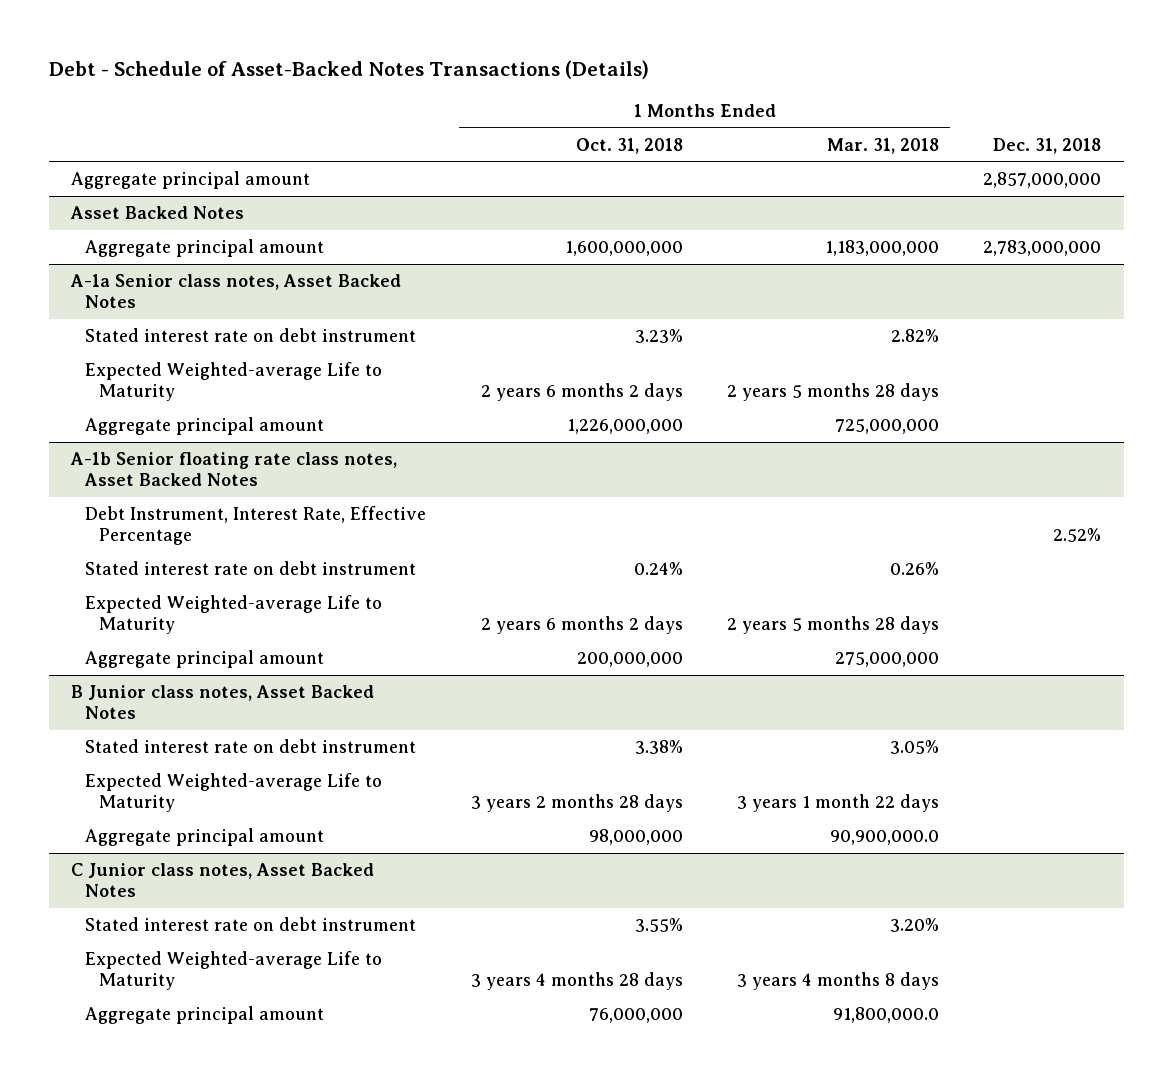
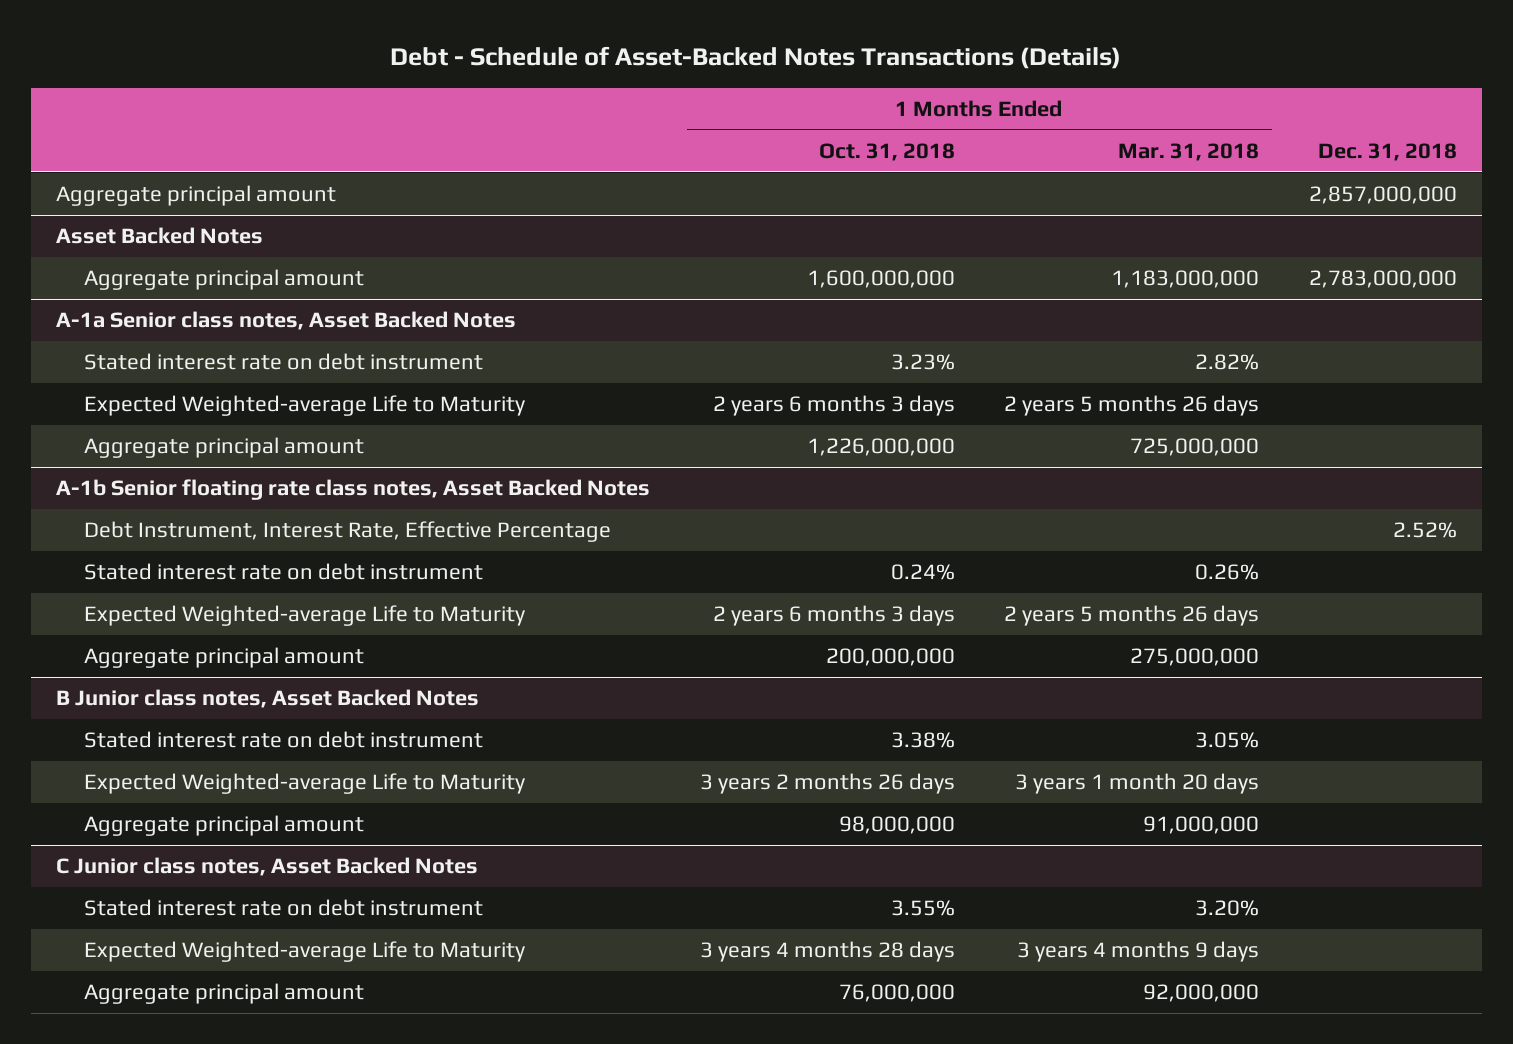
@ A-1a Senior class notes, Asset Backed Notes
- Expected Weighted-average Life to Maturity | 2 years 6 months 2 days | 2 years 5 months 28 days |
+ Expected Weighted-average Life to Maturity | 2 years 6 months 3 days | 2 years 5 months 26 days |
@ A-1b Senior floating rate class notes, Asset Backed Notes
- Expected Weighted-average Life to Maturity | 2 years 6 months 2 days | 2 years 5 months 28 days |
+ Expected Weighted-average Life to Maturity | 2 years 6 months 3 days | 2 years 5 months 26 days |
@ B Junior class notes, Asset Backed Notes
- Expected Weighted-average Life to Maturity | 3 years 2 months 28 days | 3 years 1 month 22 days |
- Aggregate principal amount | 98,000,000 | 90,900,000.0 |
+ Expected Weighted-average Life to Maturity | 3 years 2 months 26 days | 3 years 1 month 20 days |
+ Aggregate principal amount | 98,000,000 | 91,000,000 |
@ C Junior class notes, Asset Backed Notes
- Expected Weighted-average Life to Maturity | 3 years 4 months 28 days | 3 years 4 months 8 days |
- Aggregate principal amount | 76,000,000 | 91,800,000.0 |
+ Expected Weighted-average Life to Maturity | 3 years 4 months 28 days | 3 years 4 months 9 days |
+ Aggregate principal amount | 76,000,000 | 92,000,000 |

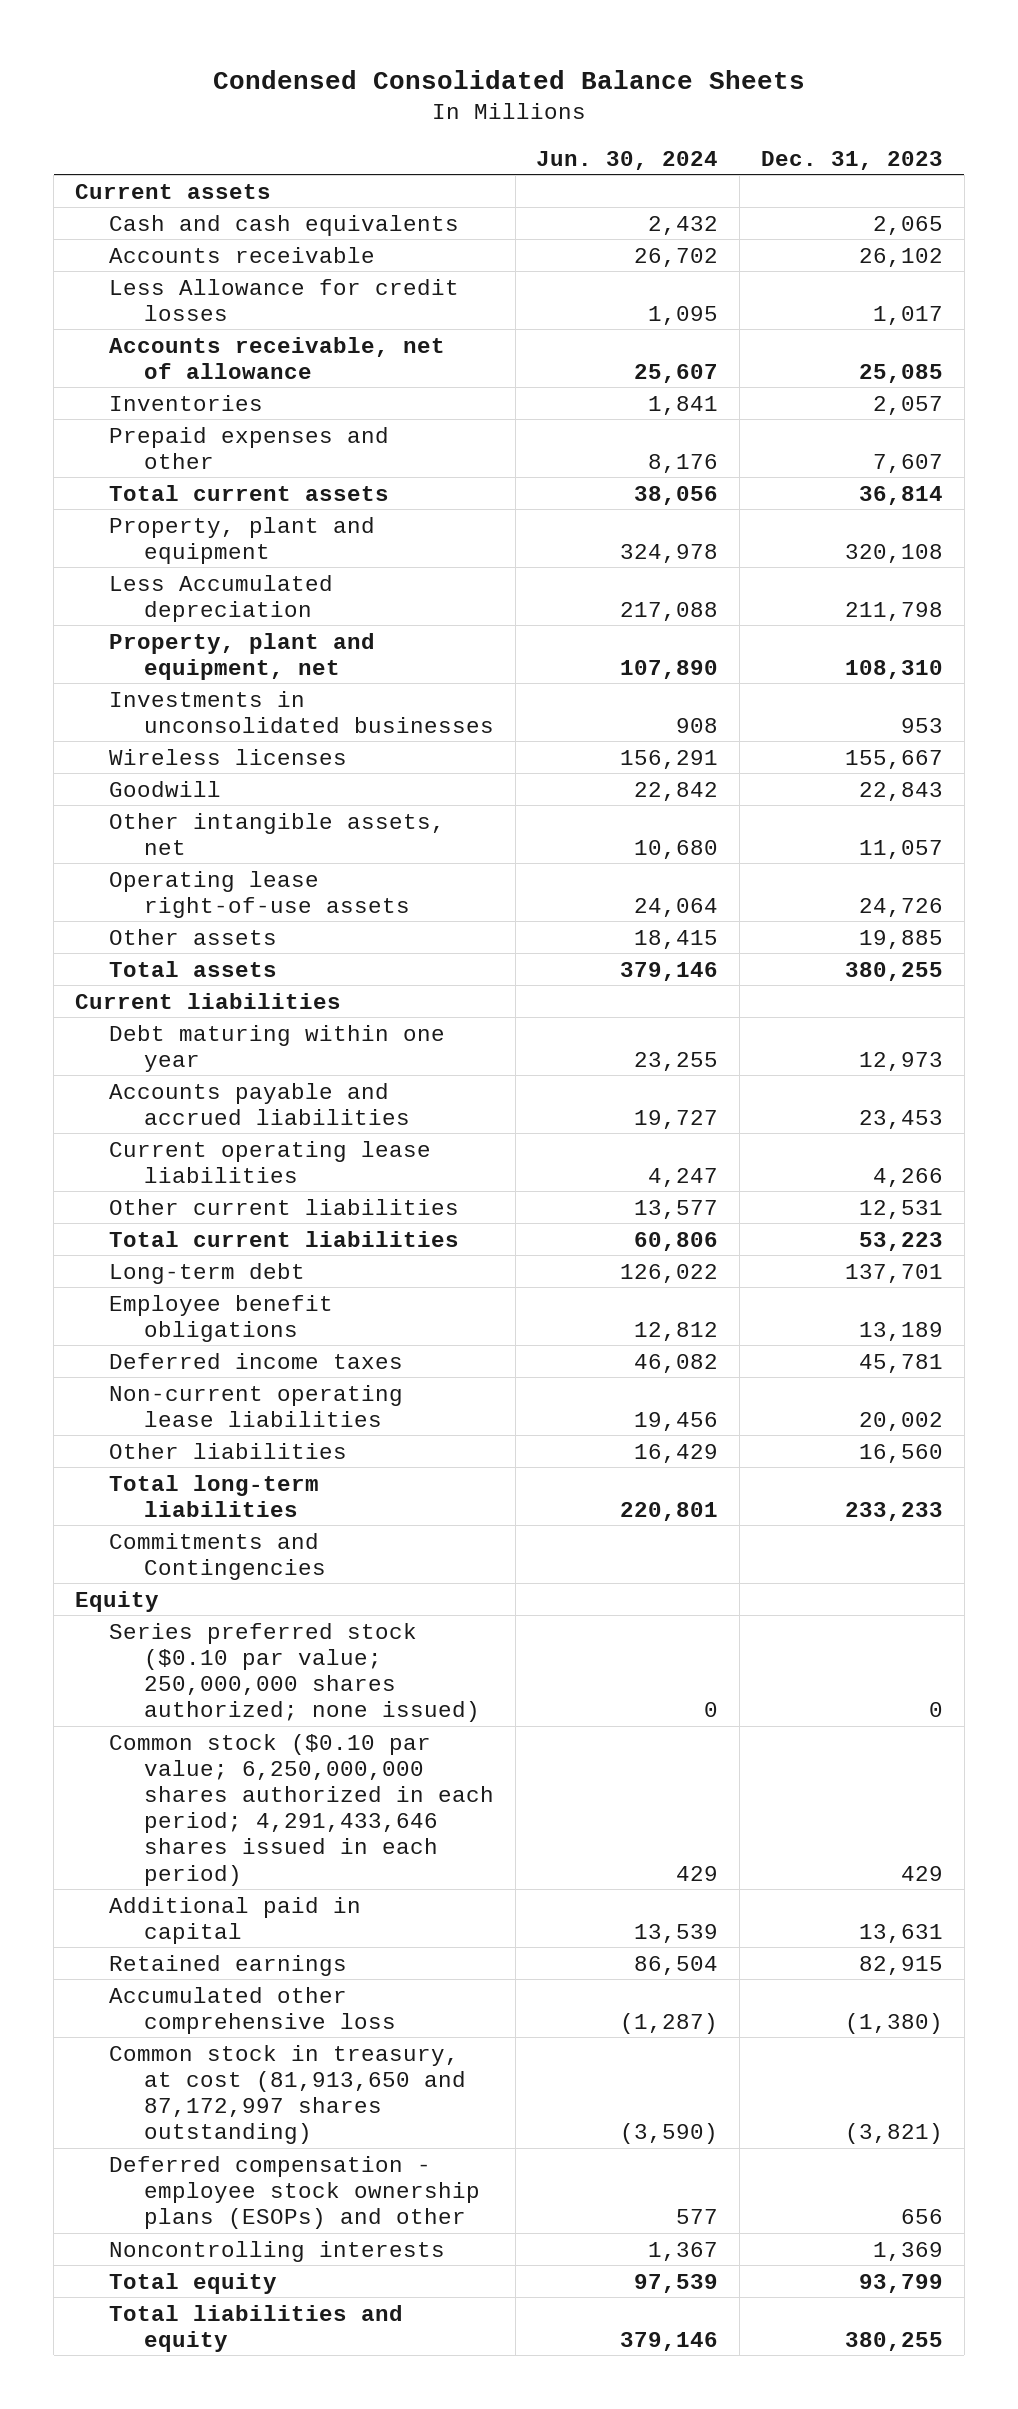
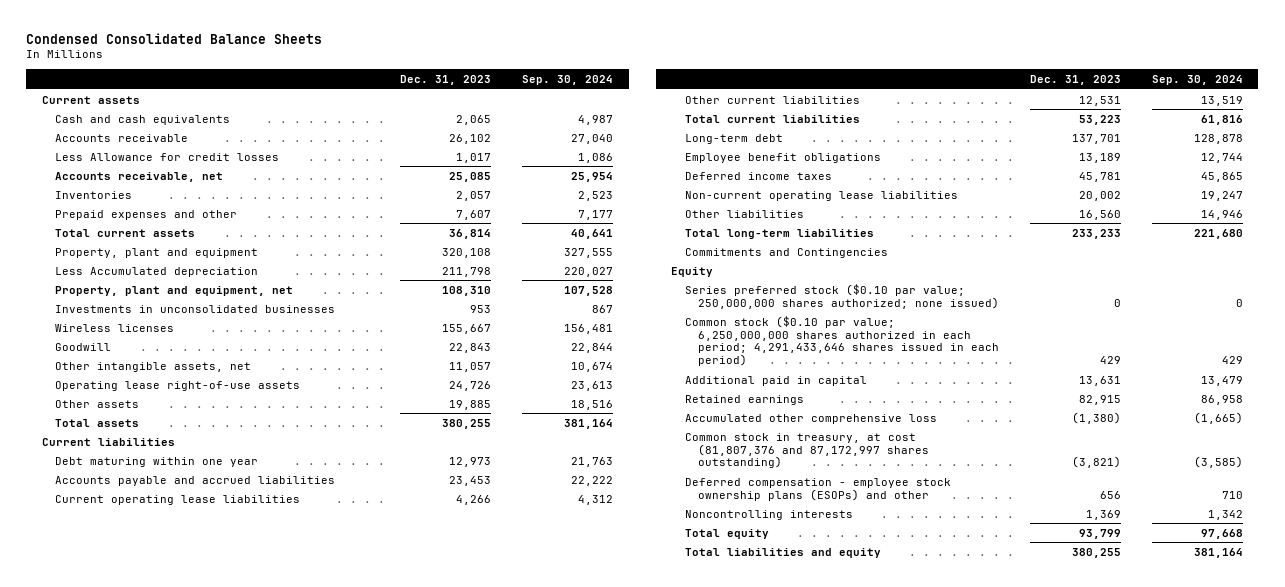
- | Jun. 30, 2024 | Dec. 31, 2023
+ | Dec. 31, 2023 | Sep. 30, 2024
- Accounts receivable, net of allowance | 25,607 | 25,085
+ Accounts receivable, net | 25,085 | 25,954
- Common stock in treasury, at cost (81,913,650 and 87,172,997 shares outstanding) | (3,590) | (3,821)
+ Common stock in treasury, at cost (81,807,376 and 87,172,997 shares outstanding) | (3,821) | (3,585)

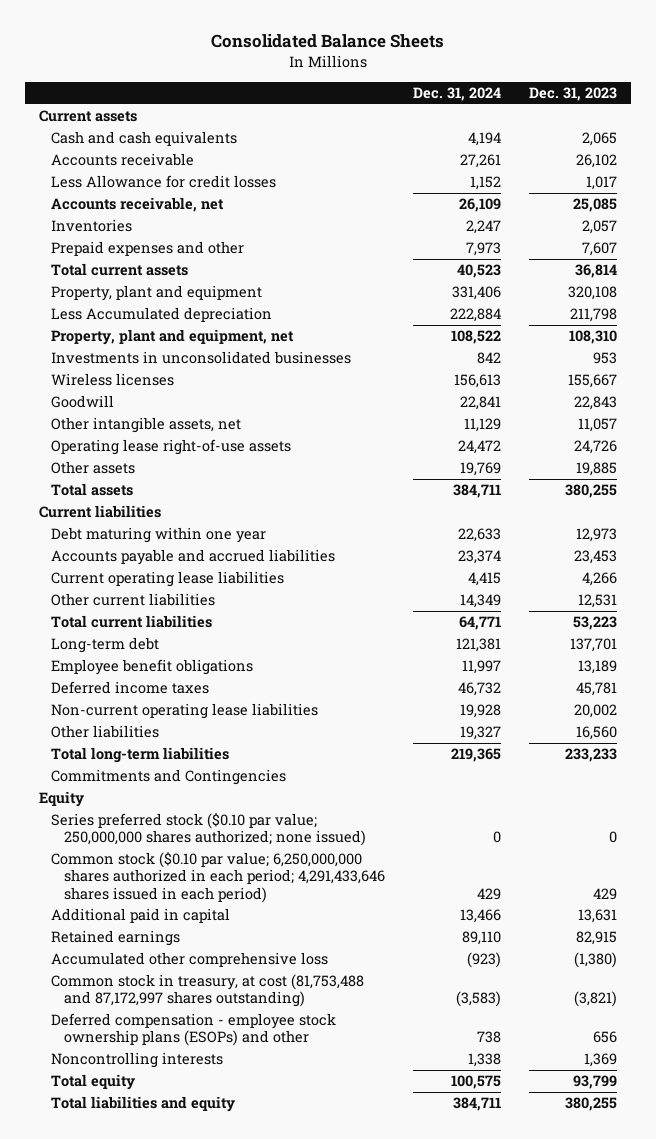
- Condensed Consolidated Balance Sheets
+ Consolidated Balance Sheets
- | Dec. 31, 2023 | Sep. 30, 2024
+ | Dec. 31, 2024 | Dec. 31, 2023
- Common stock in treasury, at cost (81,807,376 and 87,172,997 shares outstanding) | (3,821) | (3,585)
+ Common stock in treasury, at cost (81,753,488 and 87,172,997 shares outstanding) | (3,583) | (3,821)

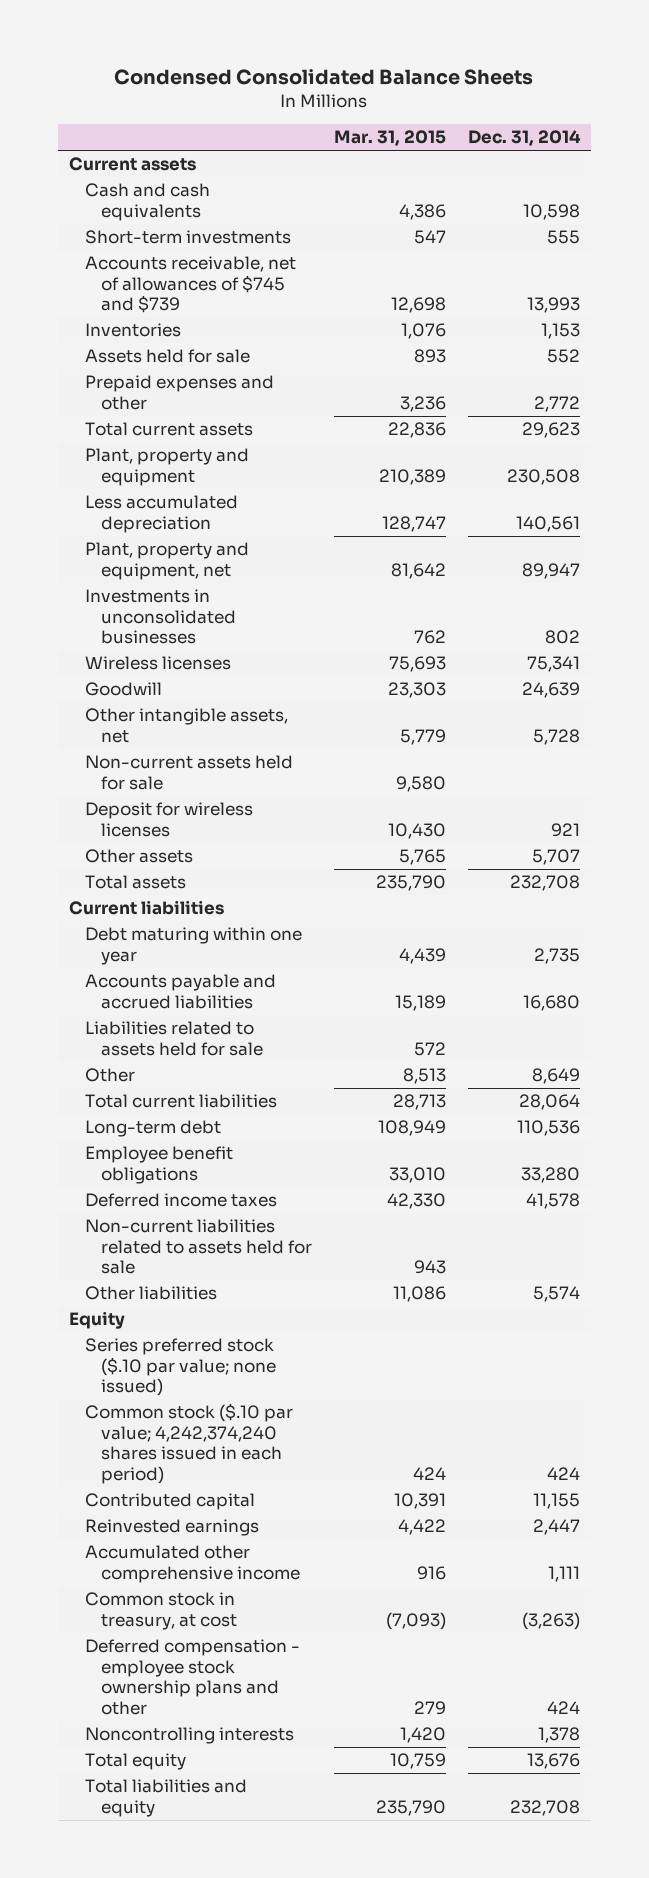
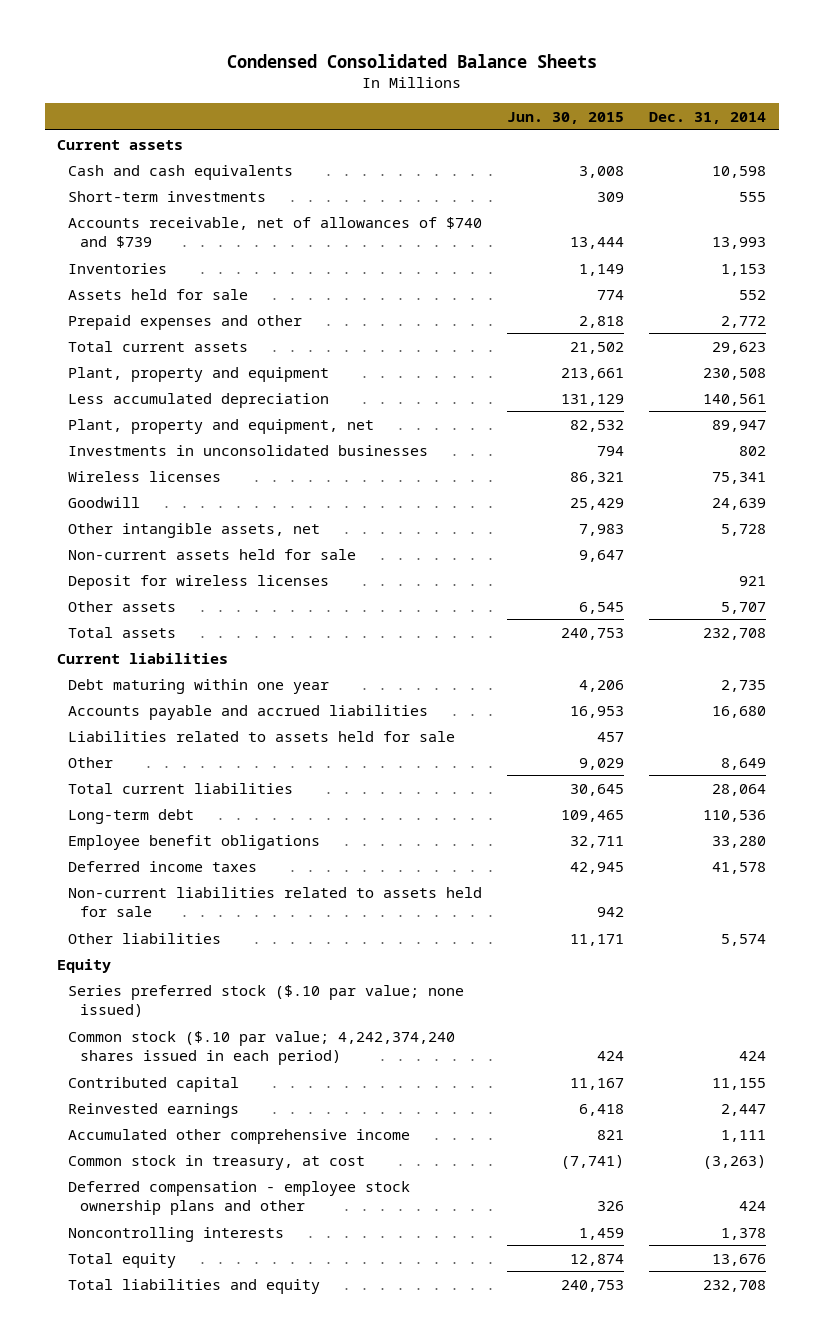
- | Mar. 31, 2015 | Dec. 31, 2014
+ | Jun. 30, 2015 | Dec. 31, 2014
- Accounts receivable, net of allowances of $745 and $739 | 12,698 | 13,993
+ Accounts receivable, net of allowances of $740 and $739 | 13,444 | 13,993

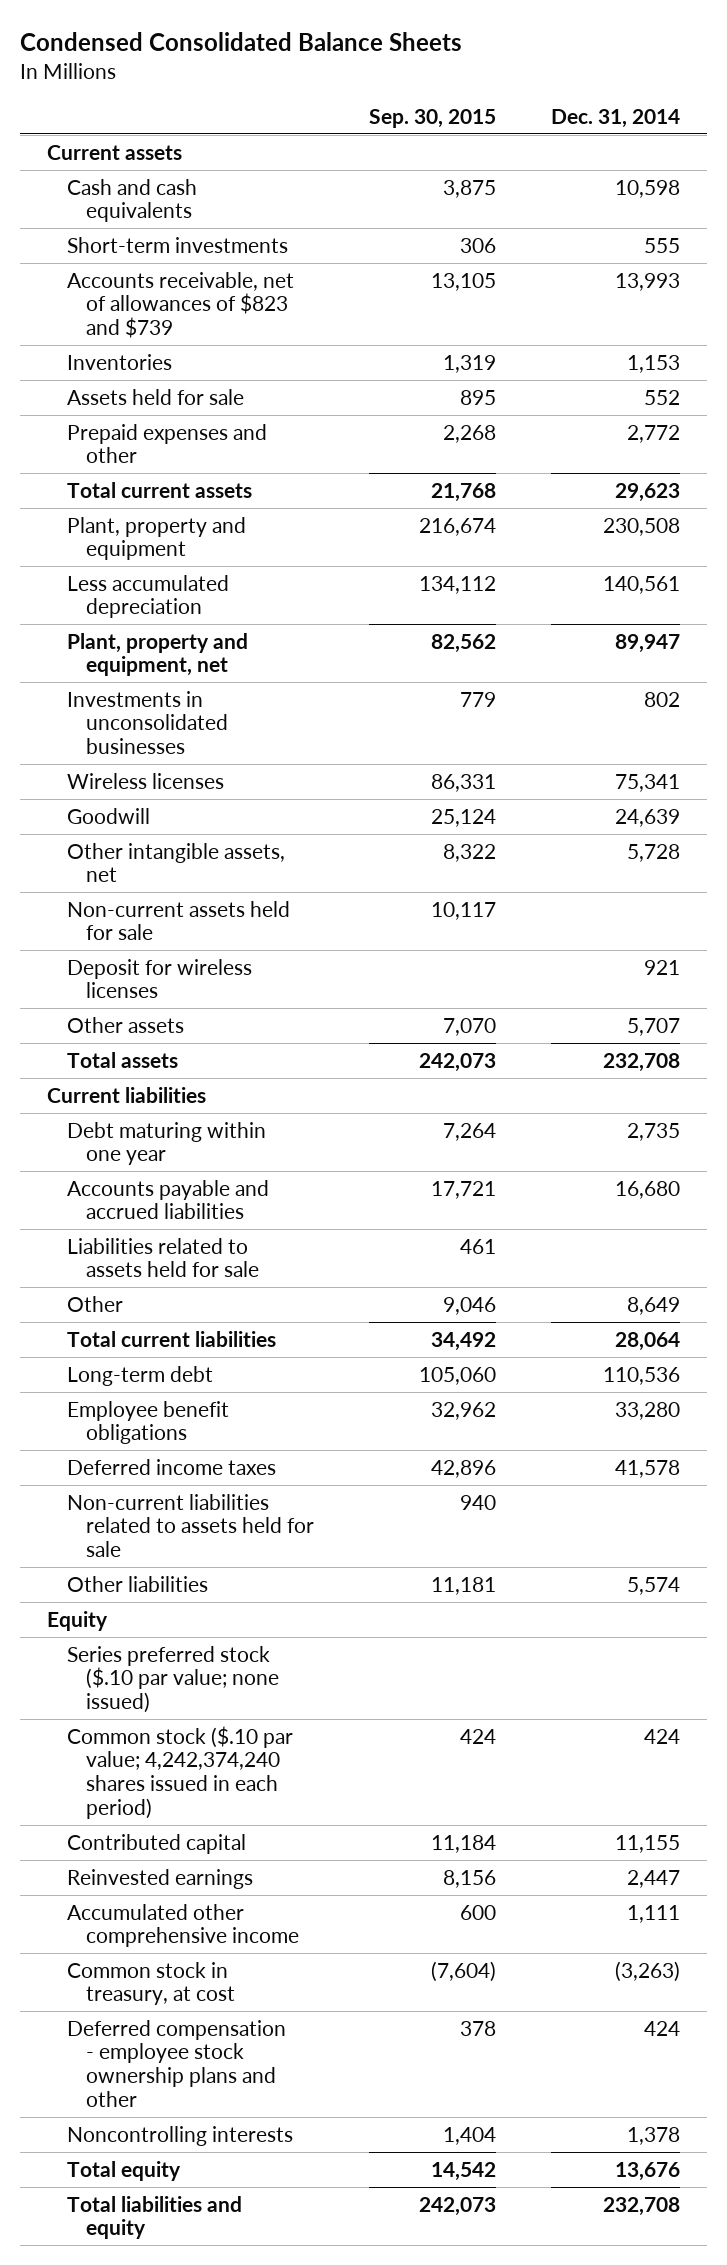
- | Jun. 30, 2015 | Dec. 31, 2014
+ | Sep. 30, 2015 | Dec. 31, 2014
- Accounts receivable, net of allowances of $740 and $739 | 13,444 | 13,993
+ Accounts receivable, net of allowances of $823 and $739 | 13,105 | 13,993

